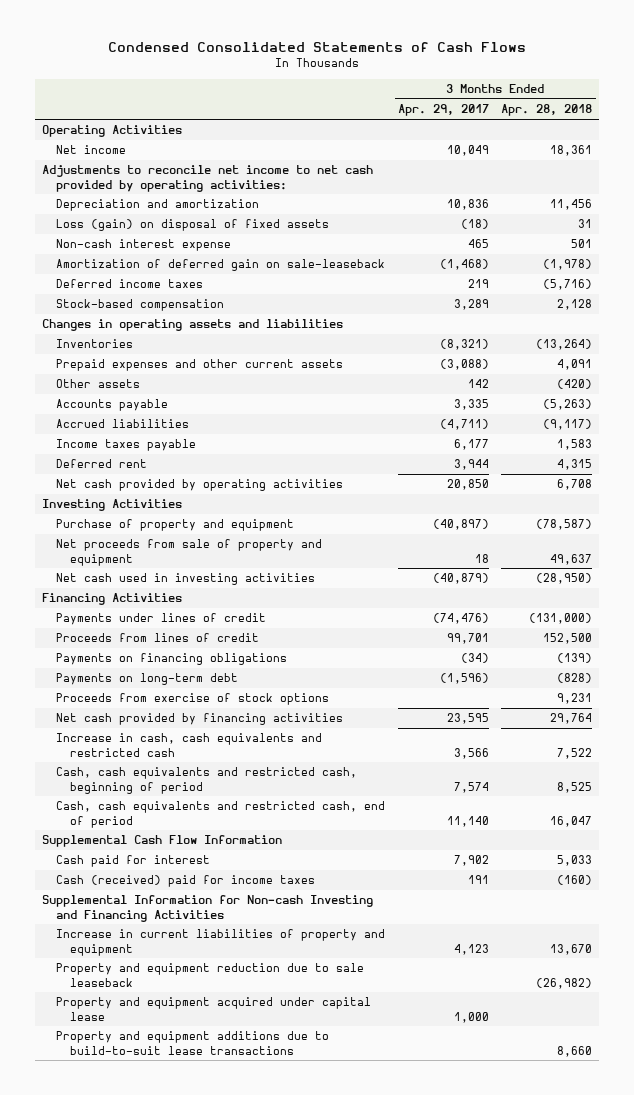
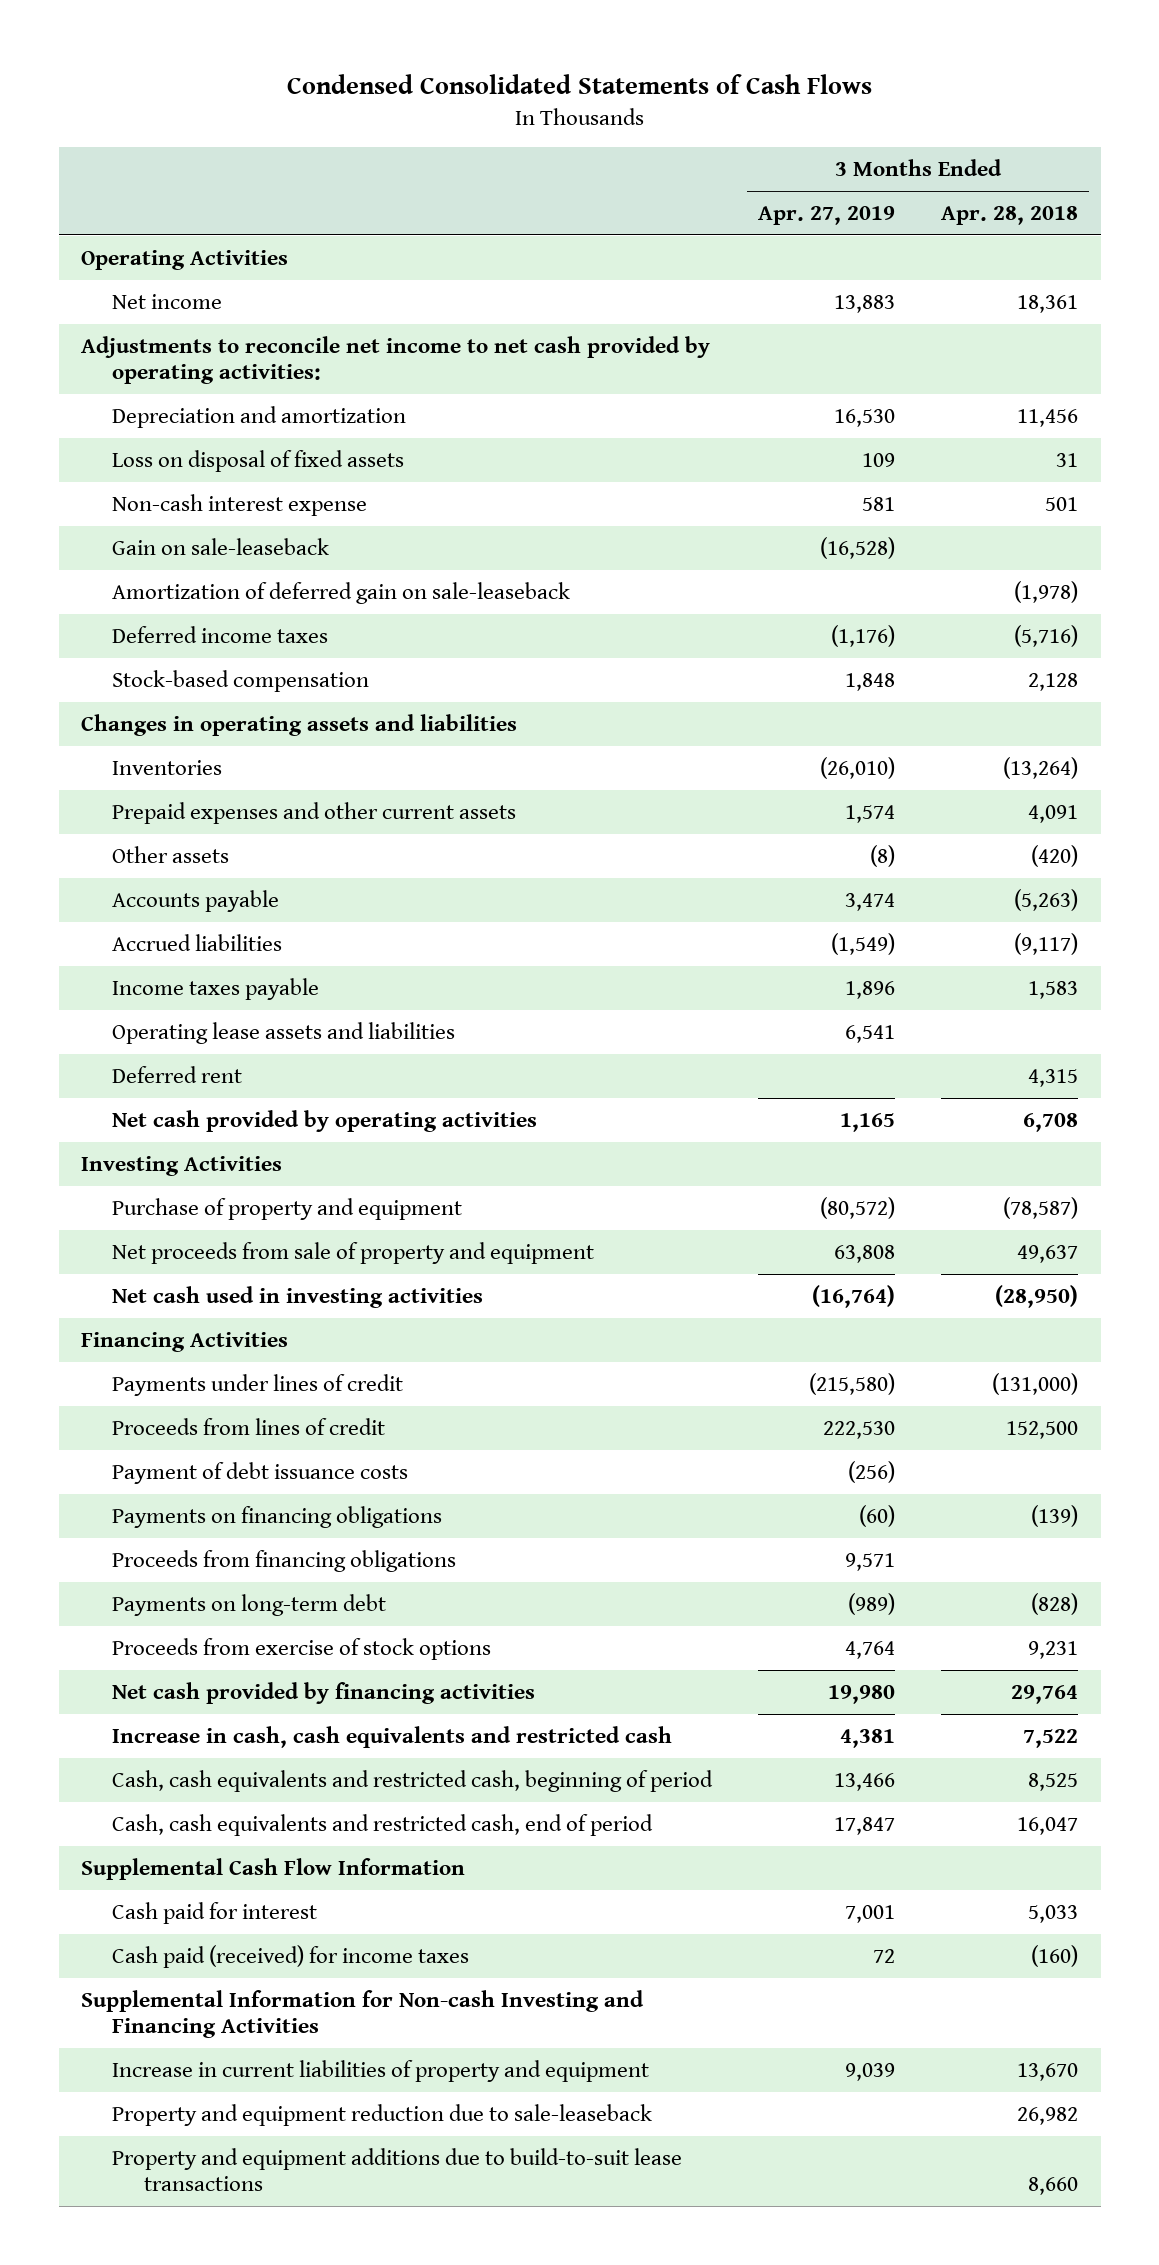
- | 3 Months Ended Apr. 29, 2017 | 3 Months Ended Apr. 28, 2018
+ | 3 Months Ended Apr. 27, 2019 | 3 Months Ended Apr. 28, 2018
- Loss (gain) on disposal of fixed assets | (18) | 31
+ Loss on disposal of fixed assets | 109 | 31
+ Gain on sale-leaseback | (16,528) |
+ Operating lease assets and liabilities | 6,541 |
+ Payment of debt issuance costs | (256) |
+ Proceeds from financing obligations | 9,571 |
- Cash (received) paid for income taxes | 191 | (160)
+ Cash paid (received) for income taxes | 72 | (160)
- Property and equipment reduction due to sale leaseback | | (26,982)
- Property and equipment acquired under capital lease | 1,000 |
+ Property and equipment reduction due to sale-leaseback | | 26,982

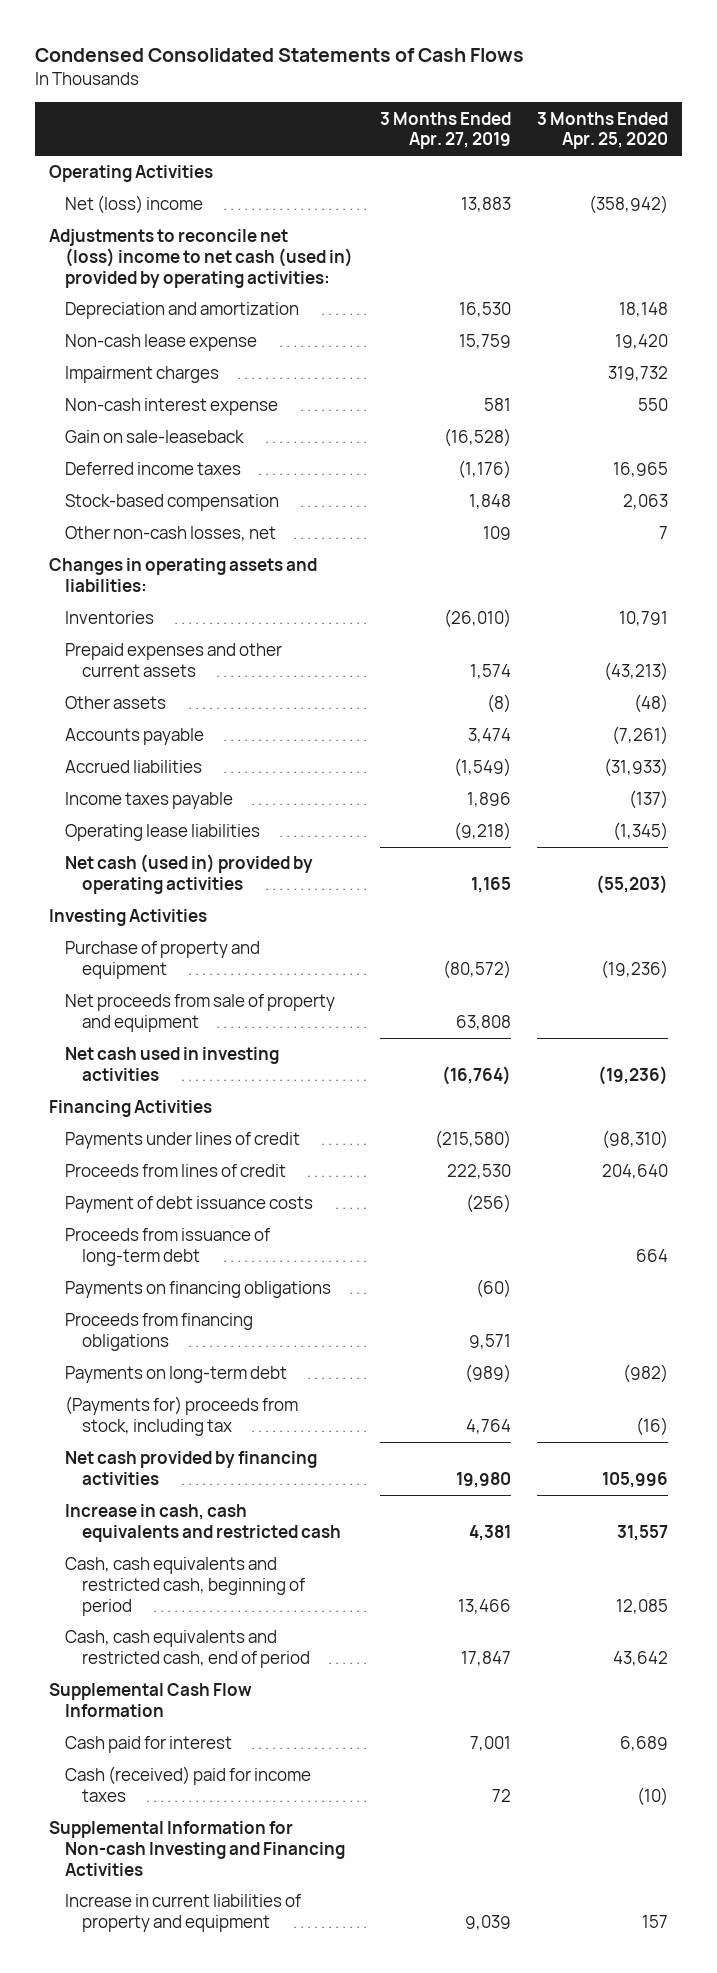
- | 3 Months Ended Apr. 27, 2019 | 3 Months Ended Apr. 28, 2018
+ | 3 Months Ended Apr. 27, 2019 | 3 Months Ended Apr. 25, 2020
- Net income | 13,883 | 18,361
- Adjustments to reconcile net income to net cash provided by operating activities:
+ Net (loss) income | 13,883 | (358,942)
+ Adjustments to reconcile net (loss) income to net cash (used in) provided by operating activities:
- Loss on disposal of fixed assets | 109 | 31
+ Non-cash lease expense | 15,759 | 19,420
+ Impairment charges | | 319,732
- Amortization of deferred gain on sale-leaseback | | (1,978)
- Changes in operating assets and liabilities
+ Other non-cash losses, net | 109 | 7
+ Changes in operating assets and liabilities:
- Operating lease assets and liabilities | 6,541 |
- Deferred rent | | 4,315
- Net cash provided by operating activities | 1,165 | 6,708
+ Operating lease liabilities | (9,218) | (1,345)
+ Net cash (used in) provided by operating activities | 1,165 | (55,203)
+ Proceeds from issuance of long-term debt | | 664
- Proceeds from exercise of stock options | 4,764 | 9,231
+ (Payments for) proceeds from stock, including tax | 4,764 | (16)
- Cash paid (received) for income taxes | 72 | (160)
+ Cash (received) paid for income taxes | 72 | (10)
- Property and equipment reduction due to sale-leaseback | | 26,982
- Property and equipment additions due to build-to-suit lease transactions | | 8,660

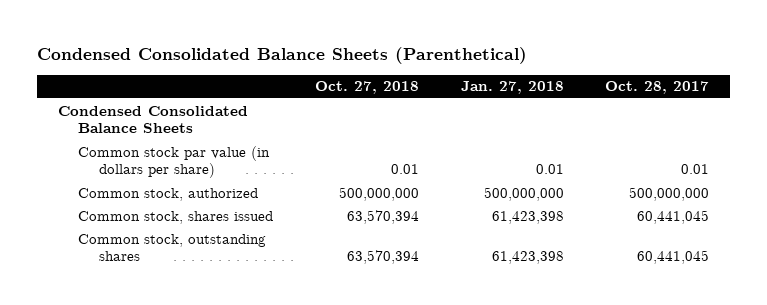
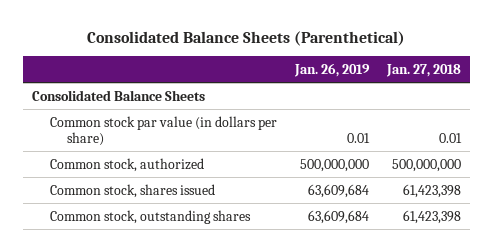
- Condensed Consolidated Balance Sheets (Parenthetical)
+ Consolidated Balance Sheets (Parenthetical)
- | Oct. 27, 2018 | Jan. 27, 2018 | Oct. 28, 2017
+ | Jan. 26, 2019 | Jan. 27, 2018
- Condensed Consolidated Balance Sheets
+ Consolidated Balance Sheets

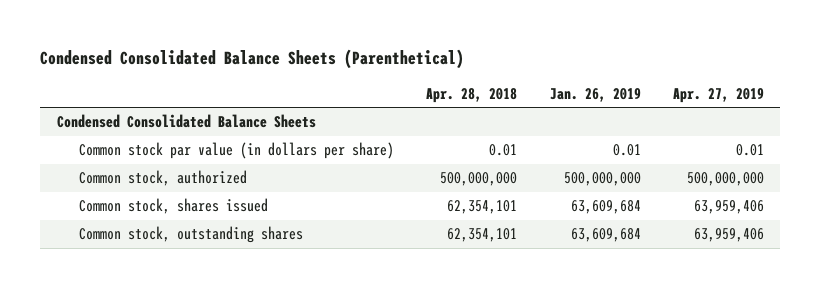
- Consolidated Balance Sheets (Parenthetical)
+ Condensed Consolidated Balance Sheets (Parenthetical)
- | Jan. 26, 2019 | Jan. 27, 2018
+ | Apr. 28, 2018 | Jan. 26, 2019 | Apr. 27, 2019
- Consolidated Balance Sheets
+ Condensed Consolidated Balance Sheets

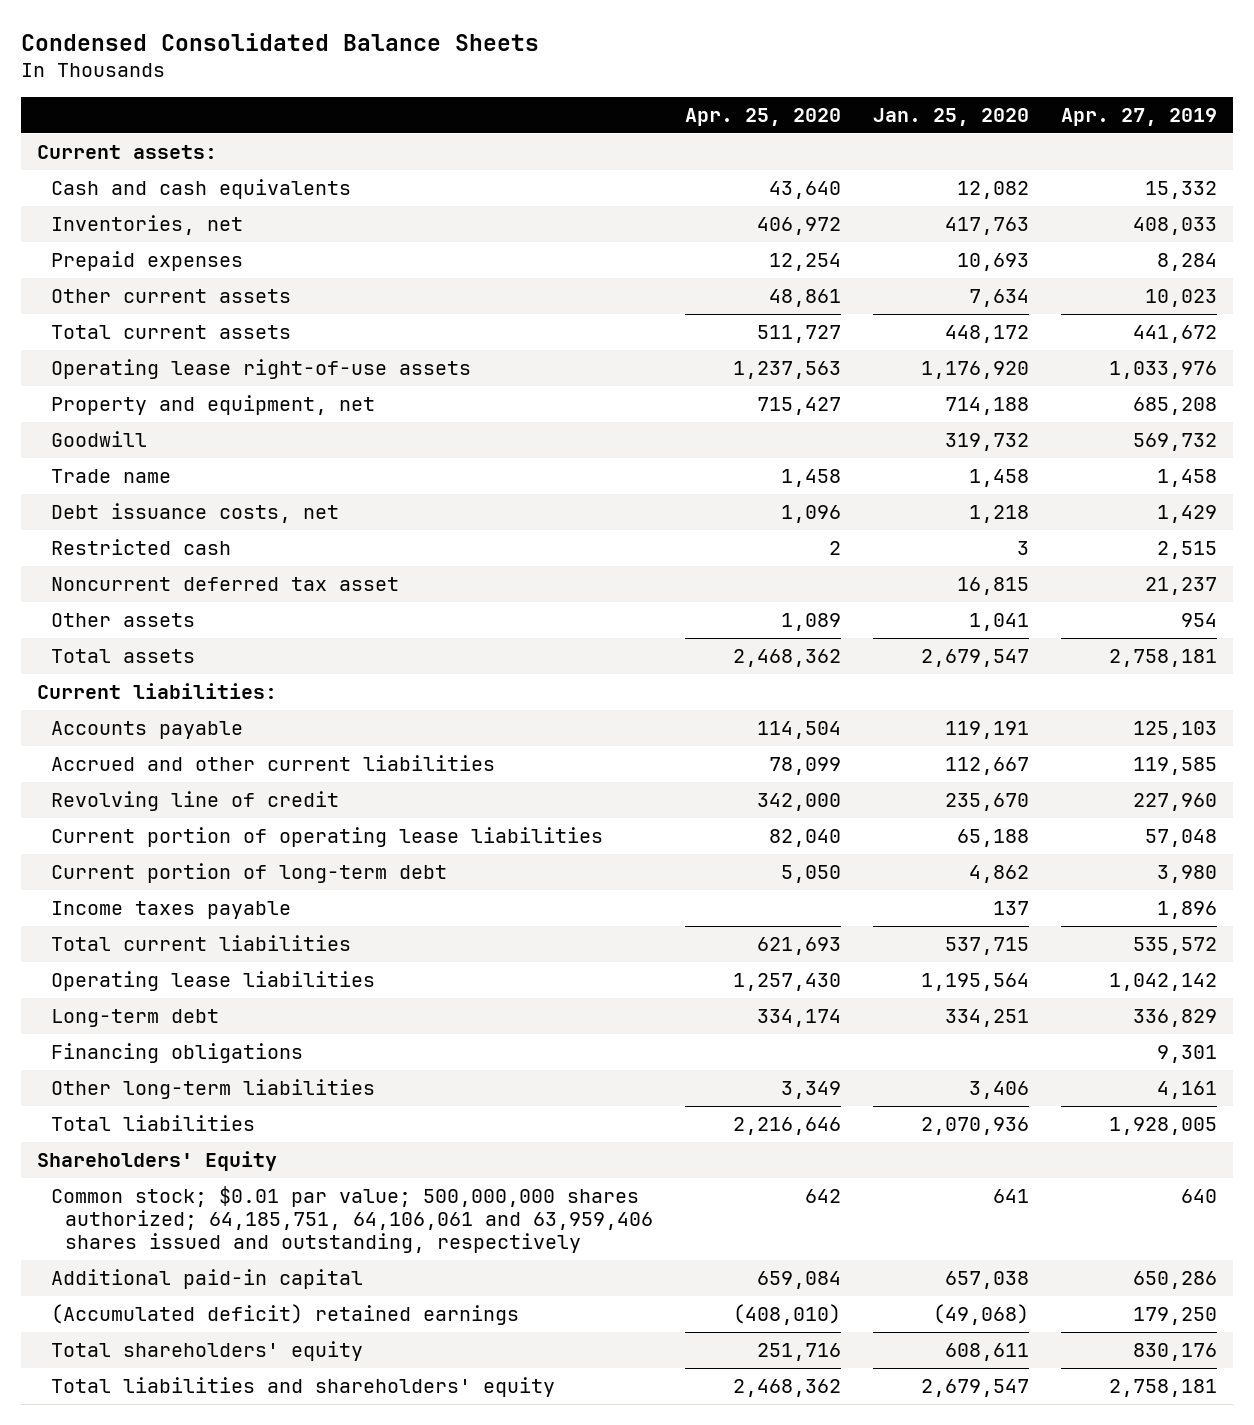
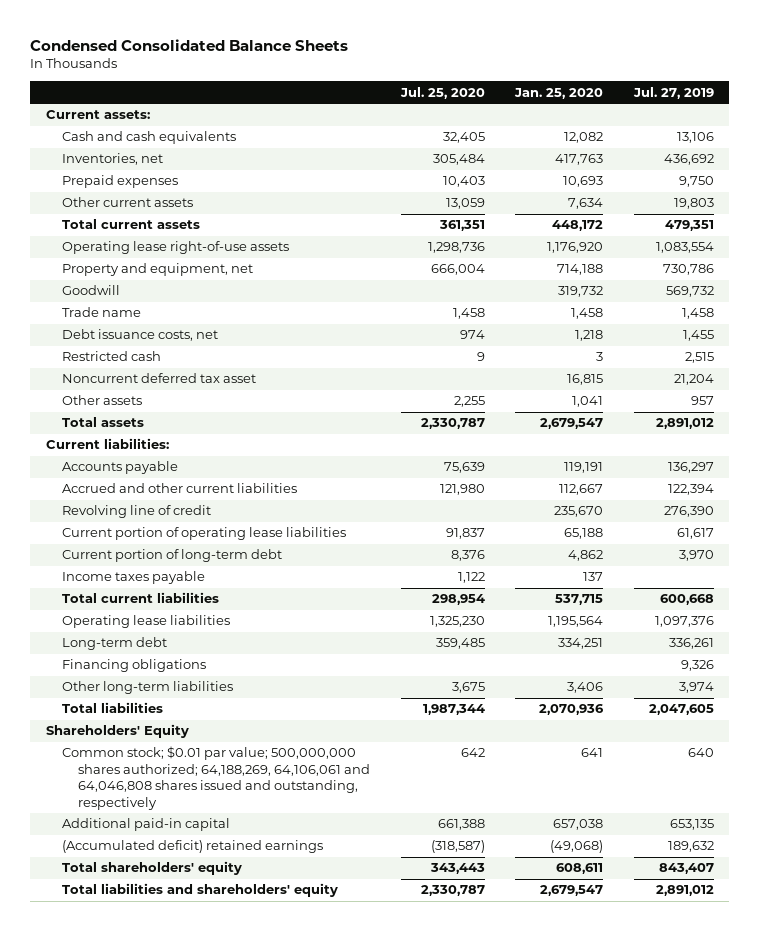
- | Apr. 25, 2020 | Jan. 25, 2020 | Apr. 27, 2019
+ | Jul. 25, 2020 | Jan. 25, 2020 | Jul. 27, 2019
- Common stock; $0.01 par value; 500,000,000 shares authorized; 64,185,751, 64,106,061 and 63,959,406 shares issued and outstanding, respectively | 642 | 641 | 640
+ Common stock; $0.01 par value; 500,000,000 shares authorized; 64,188,269, 64,106,061 and 64,046,808 shares issued and outstanding, respectively | 642 | 641 | 640

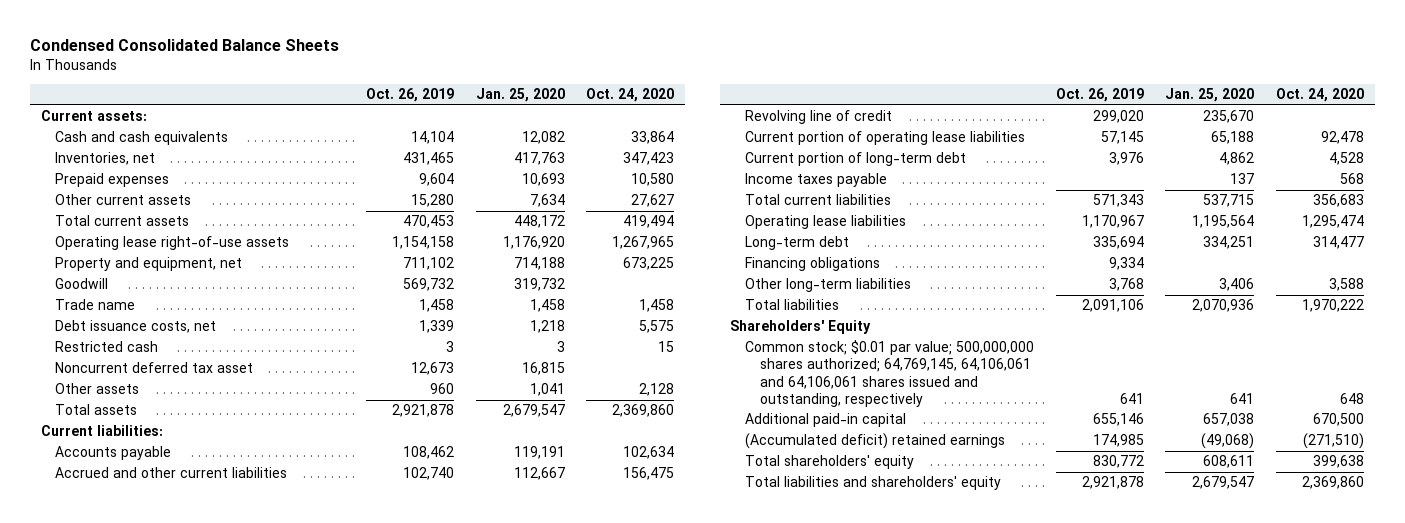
- | Jul. 25, 2020 | Jan. 25, 2020 | Jul. 27, 2019
+ | Oct. 26, 2019 | Jan. 25, 2020 | Oct. 24, 2020
- Common stock; $0.01 par value; 500,000,000 shares authorized; 64,188,269, 64,106,061 and 64,046,808 shares issued and outstanding, respectively | 642 | 641 | 640
+ Common stock; $0.01 par value; 500,000,000 shares authorized; 64,769,145, 64,106,061 and 64,106,061 shares issued and outstanding, respectively | 641 | 641 | 648

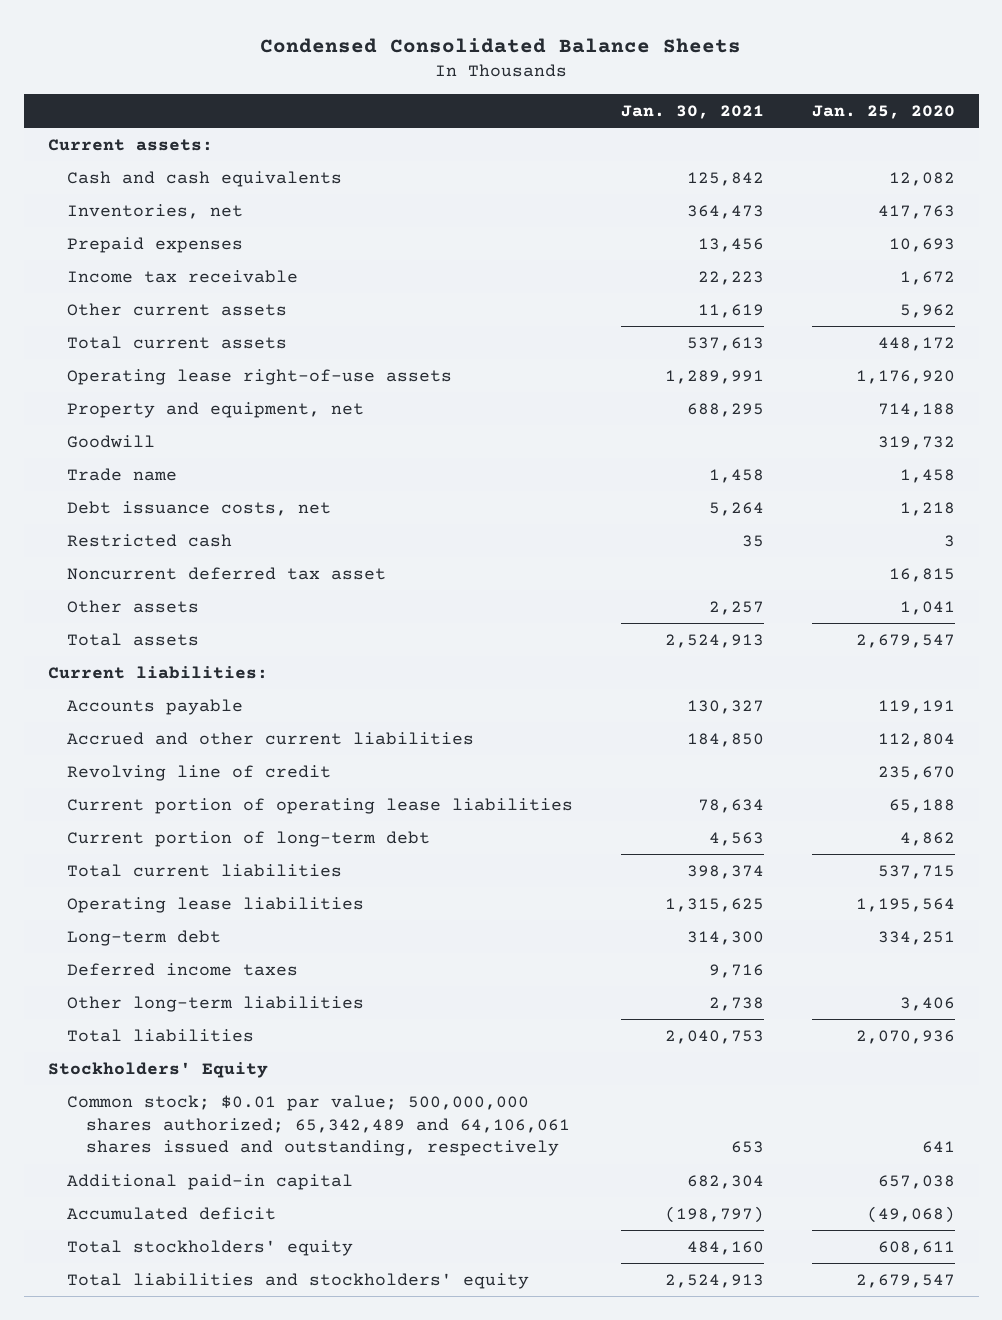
- | Oct. 26, 2019 | Jan. 25, 2020 | Oct. 24, 2020
+ | Jan. 30, 2021 | Jan. 25, 2020
- Other current assets | 15,280 | 7,634 | 27,627
+ Income tax receivable | 22,223 | 1,672
+ Other current assets | 11,619 | 5,962
- Accrued and other current liabilities | 102,740 | 112,667 | 156,475
+ Accrued and other current liabilities | 184,850 | 112,804
- Income taxes payable | | 137 | 568
- Financing obligations | 9,334 | |
+ Deferred income taxes | 9,716 |
- Shareholders' Equity
- Common stock; $0.01 par value; 500,000,000 shares authorized; 64,769,145, 64,106,061 and 64,106,061 shares issued and outstanding, respectively | 641 | 641 | 648
+ Stockholders' Equity
+ Common stock; $0.01 par value; 500,000,000 shares authorized; 65,342,489 and 64,106,061 shares issued and outstanding, respectively | 653 | 641
- (Accumulated deficit) retained earnings | 174,985 | (49,068) | (271,510)
- Total shareholders' equity | 830,772 | 608,611 | 399,638
- Total liabilities and shareholders' equity | 2,921,878 | 2,679,547 | 2,369,860
+ Accumulated deficit | (198,797) | (49,068)
+ Total stockholders' equity | 484,160 | 608,611
+ Total liabilities and stockholders' equity | 2,524,913 | 2,679,547

